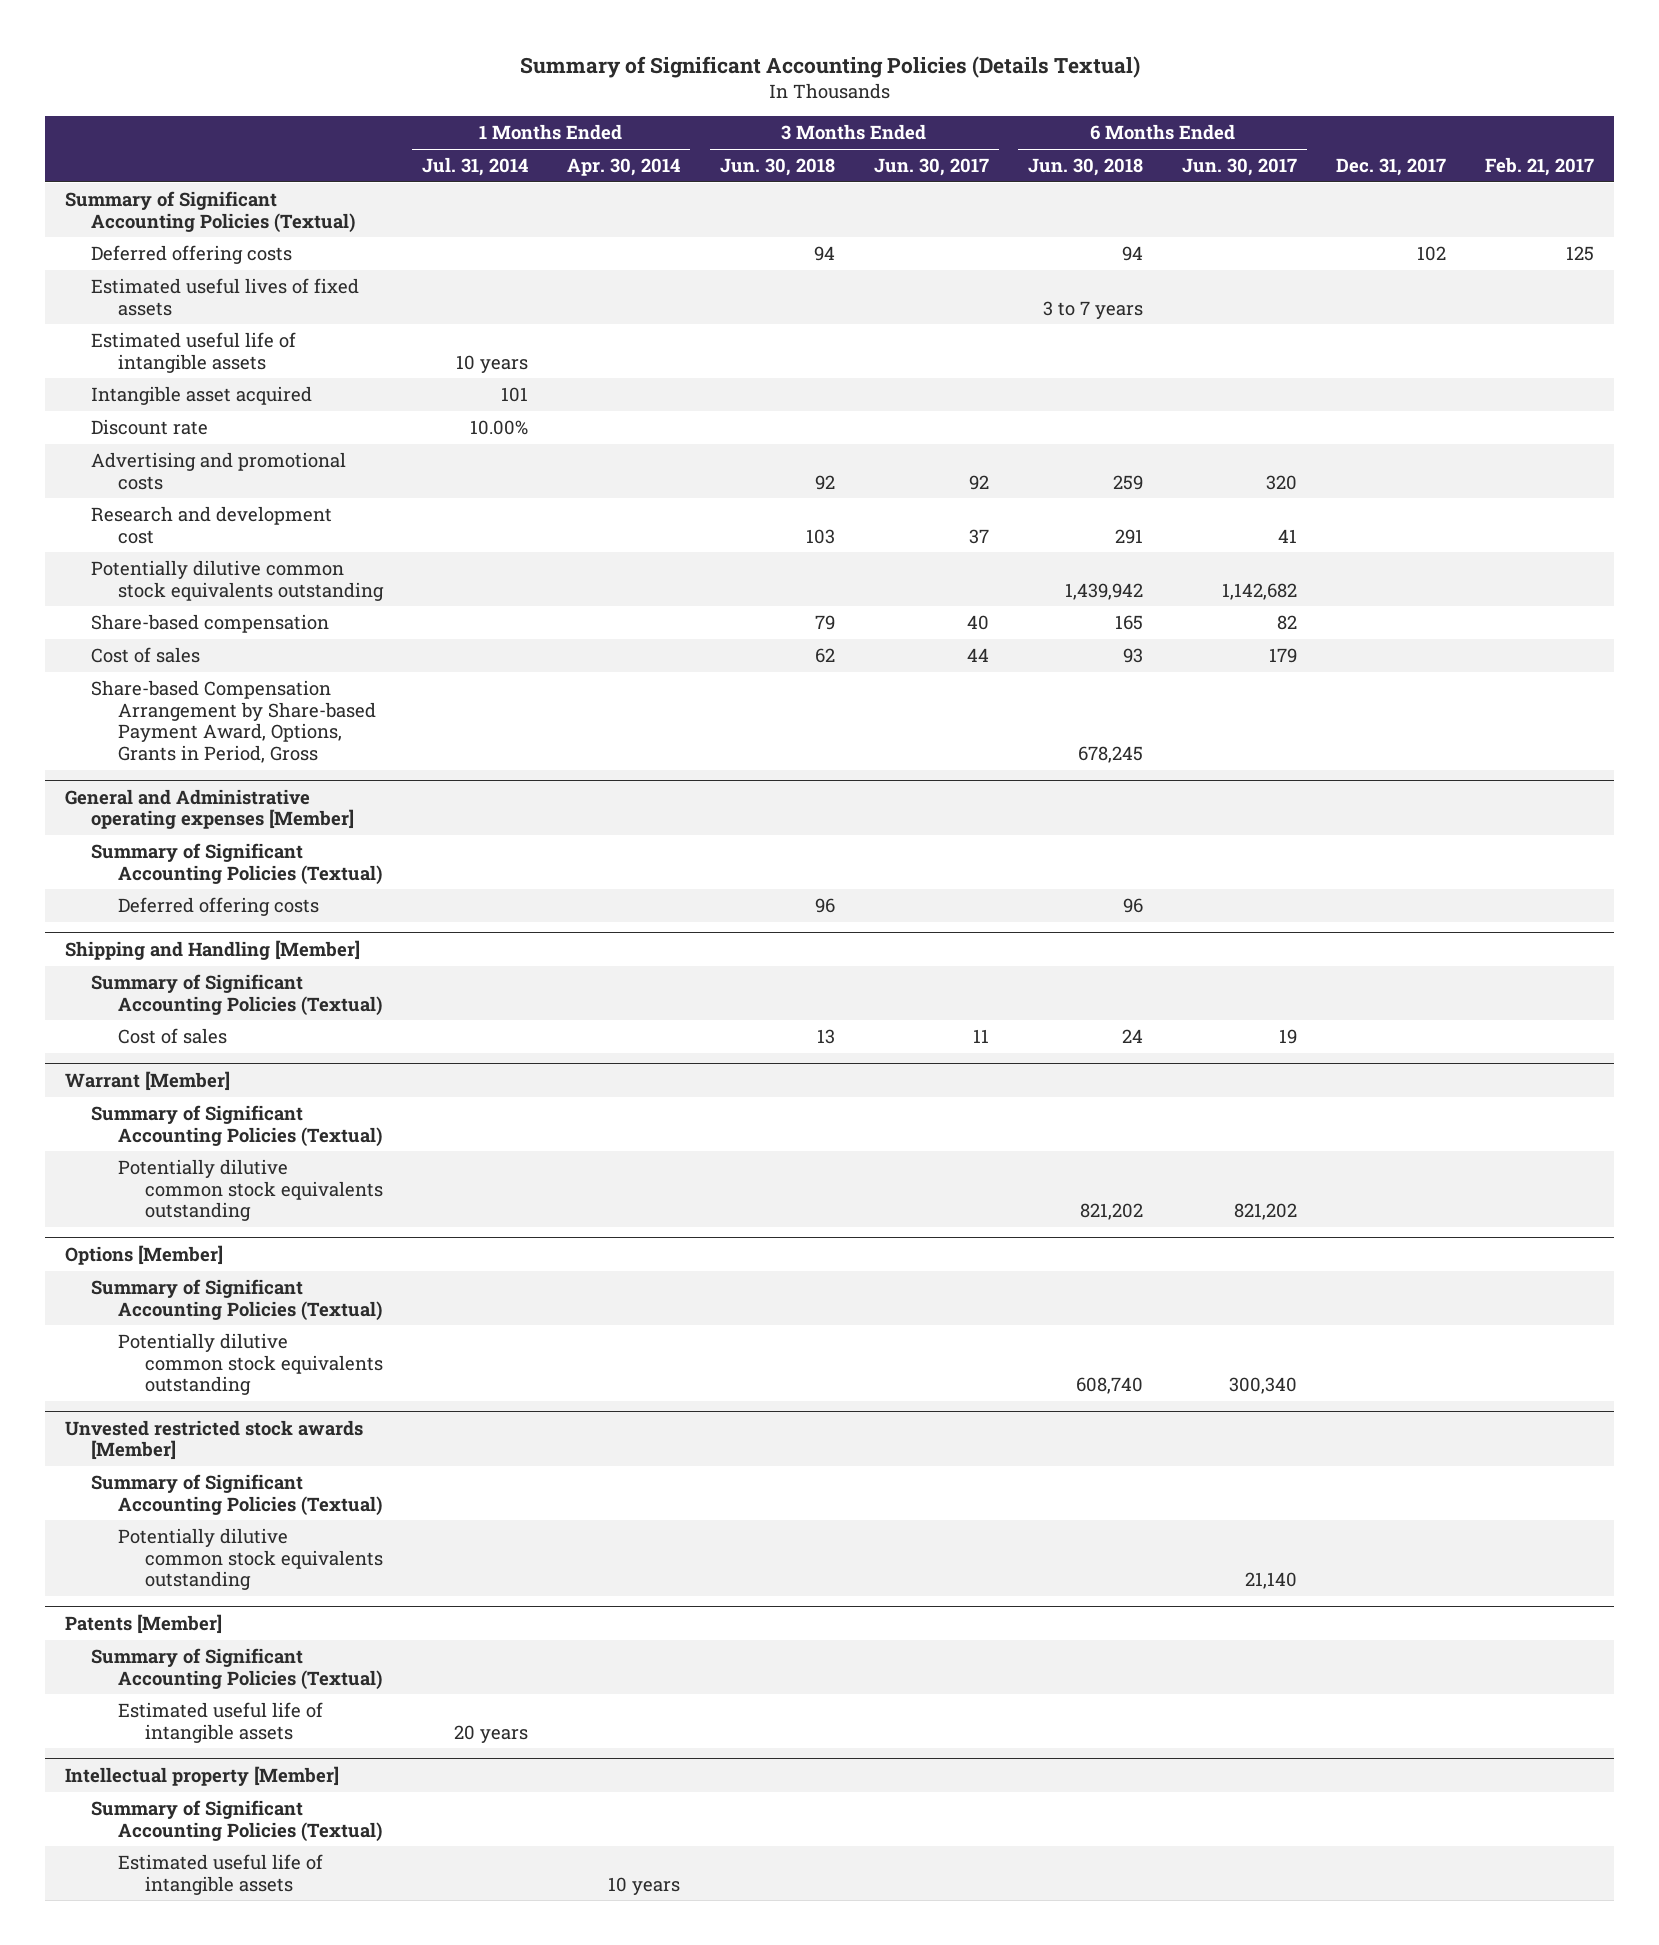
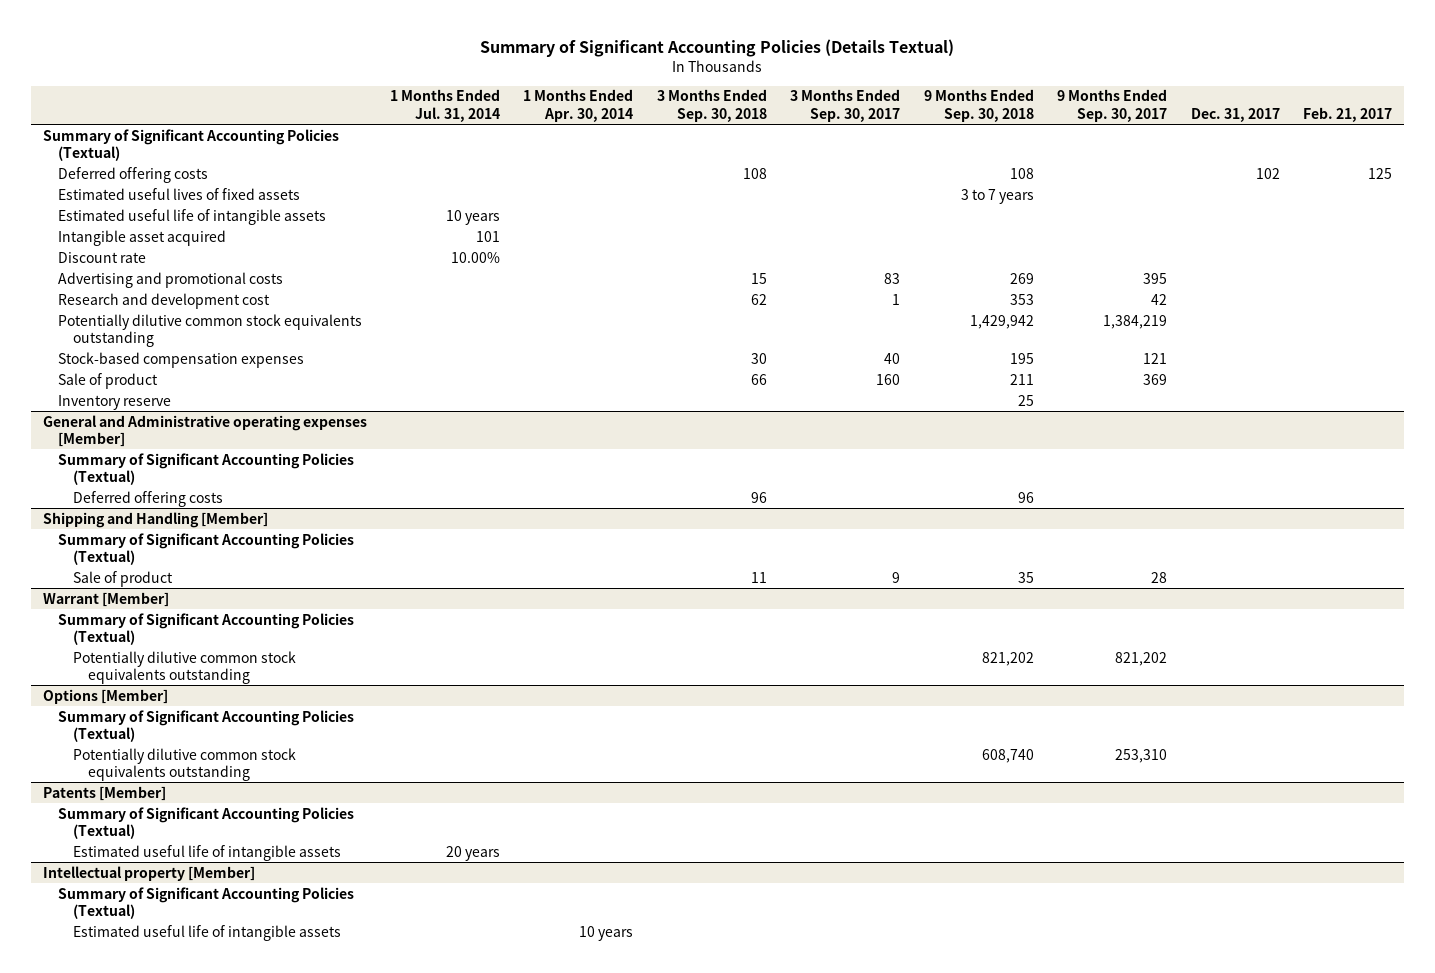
- | 1 Months Ended Jul. 31, 2014 | 1 Months Ended Apr. 30, 2014 | 3 Months Ended Jun. 30, 2018 | 3 Months Ended Jun. 30, 2017 | 6 Months Ended Jun. 30, 2018 | 6 Months Ended Jun. 30, 2017 | Dec. 31, 2017 | Feb. 21, 2017
+ | 1 Months Ended Jul. 31, 2014 | 1 Months Ended Apr. 30, 2014 | 3 Months Ended Sep. 30, 2018 | 3 Months Ended Sep. 30, 2017 | 9 Months Ended Sep. 30, 2018 | 9 Months Ended Sep. 30, 2017 | Dec. 31, 2017 | Feb. 21, 2017
- Share-based compensation | | | 79 | 40 | 165 | 82 | |
- Cost of sales | | | 62 | 44 | 93 | 179 | |
- Share-based Compensation Arrangement by Share-based Payment Award, Options, Grants in Period, Gross | | | | | 678,245 | | |
+ Stock-based compensation expenses | | | 30 | 40 | 195 | 121 | |
+ Sale of product | | | 66 | 160 | 211 | 369 | |
+ Inventory reserve | | | | | 25 | | |
@ Shipping and Handling [Member]
- Cost of sales | | | 13 | 11 | 24 | 19 | |
+ Sale of product | | | 11 | 9 | 35 | 28 | |
- Unvested restricted stock awards [Member]
- Summary of Significant Accounting Policies (Textual)
- Potentially dilutive common stock equivalents outstanding | | | | | | 21,140 | |

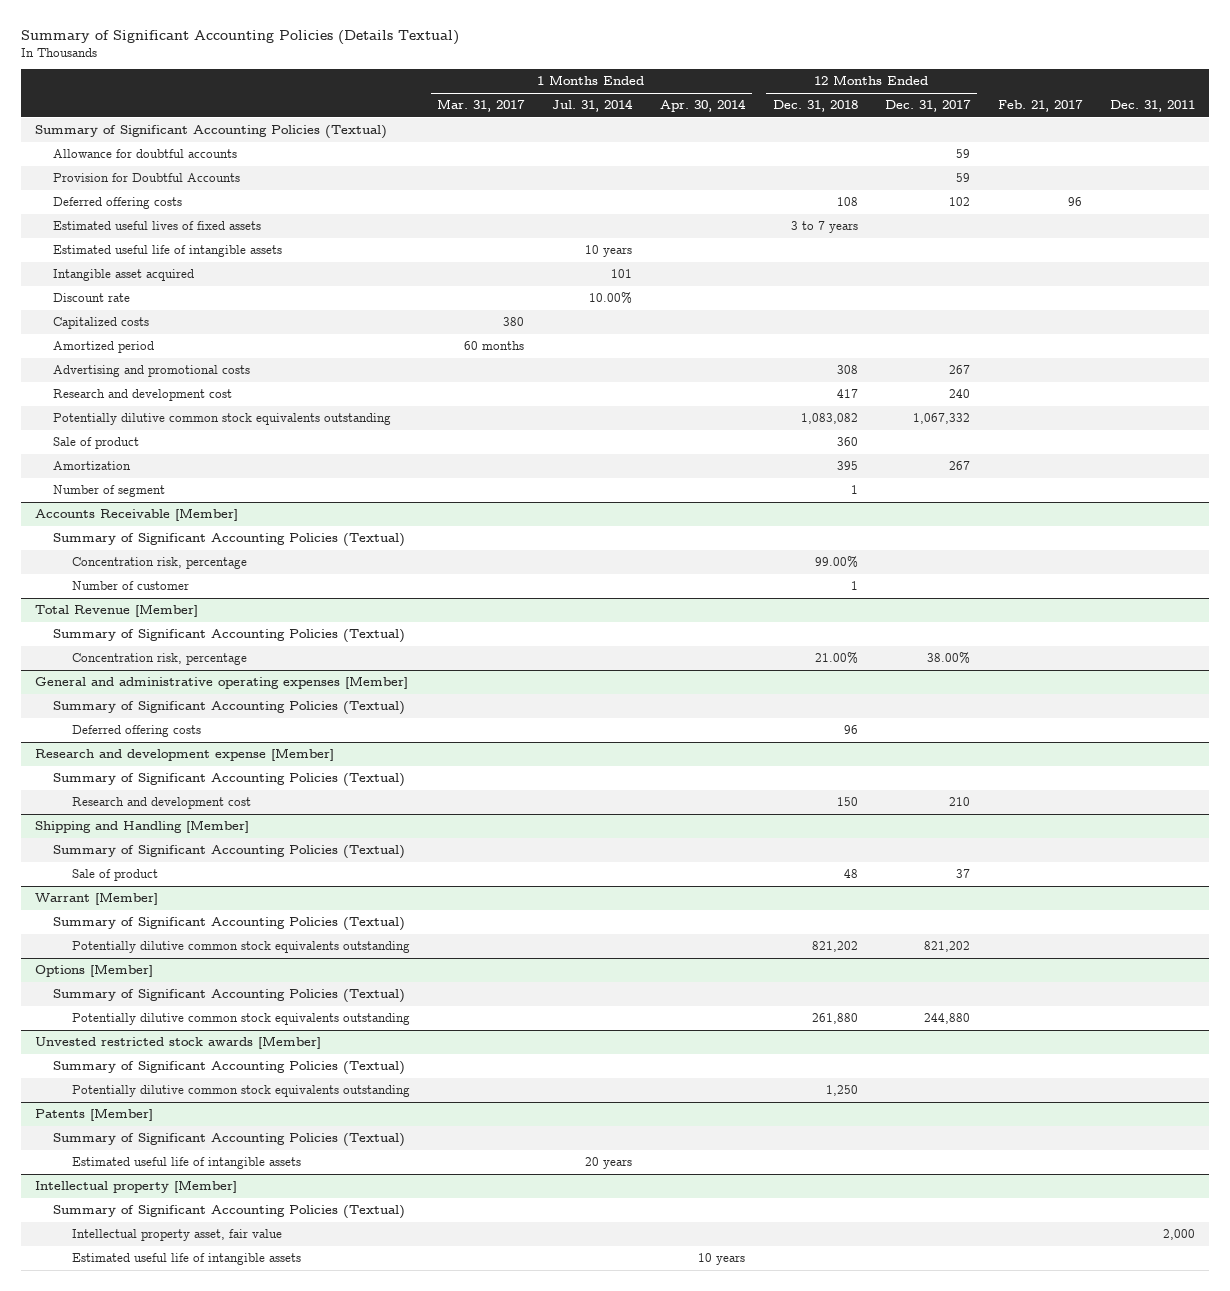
- | 1 Months Ended Jul. 31, 2014 | 1 Months Ended Apr. 30, 2014 | 3 Months Ended Sep. 30, 2018 | 3 Months Ended Sep. 30, 2017 | 9 Months Ended Sep. 30, 2018 | 9 Months Ended Sep. 30, 2017 | Dec. 31, 2017 | Feb. 21, 2017
+ | 1 Months Ended Mar. 31, 2017 | 1 Months Ended Jul. 31, 2014 | 1 Months Ended Apr. 30, 2014 | 12 Months Ended Dec. 31, 2018 | 12 Months Ended Dec. 31, 2017 | Feb. 21, 2017 | Dec. 31, 2011
- Deferred offering costs | | | 108 | | 108 | | 102 | 125
+ Allowance for doubtful accounts | | | | | 59 | |
+ Provision for Doubtful Accounts | | | | | 59 | |
+ Deferred offering costs | | | | 108 | 102 | 96 |
+ Capitalized costs | 380 | | | | | |
+ Amortized period | 60 months | | | | | |
- Stock-based compensation expenses | | | 30 | 40 | 195 | 121 | |
- Inventory reserve | | | | | 25 | | |
- General and Administrative operating expenses [Member]
+ Amortization | | | | 395 | 267 | |
+ Number of segment | | | | 1 | | |
+ Accounts Receivable [Member]
+ Summary of Significant Accounting Policies (Textual)
+ Concentration risk, percentage | | | | 99.00% | | |
+ Number of customer | | | | 1 | | |
+ Total Revenue [Member]
+ Summary of Significant Accounting Policies (Textual)
+ Concentration risk, percentage | | | | 21.00% | 38.00% | |
+ General and administrative operating expenses [Member]
+ Research and development expense [Member]
+ Summary of Significant Accounting Policies (Textual)
+ Research and development cost | | | | 150 | 210 | |
+ Unvested restricted stock awards [Member]
+ Summary of Significant Accounting Policies (Textual)
+ Potentially dilutive common stock equivalents outstanding | | | | 1,250 | | |
@ Intellectual property [Member]
+ Intellectual property asset, fair value | | | | | | | 2,000

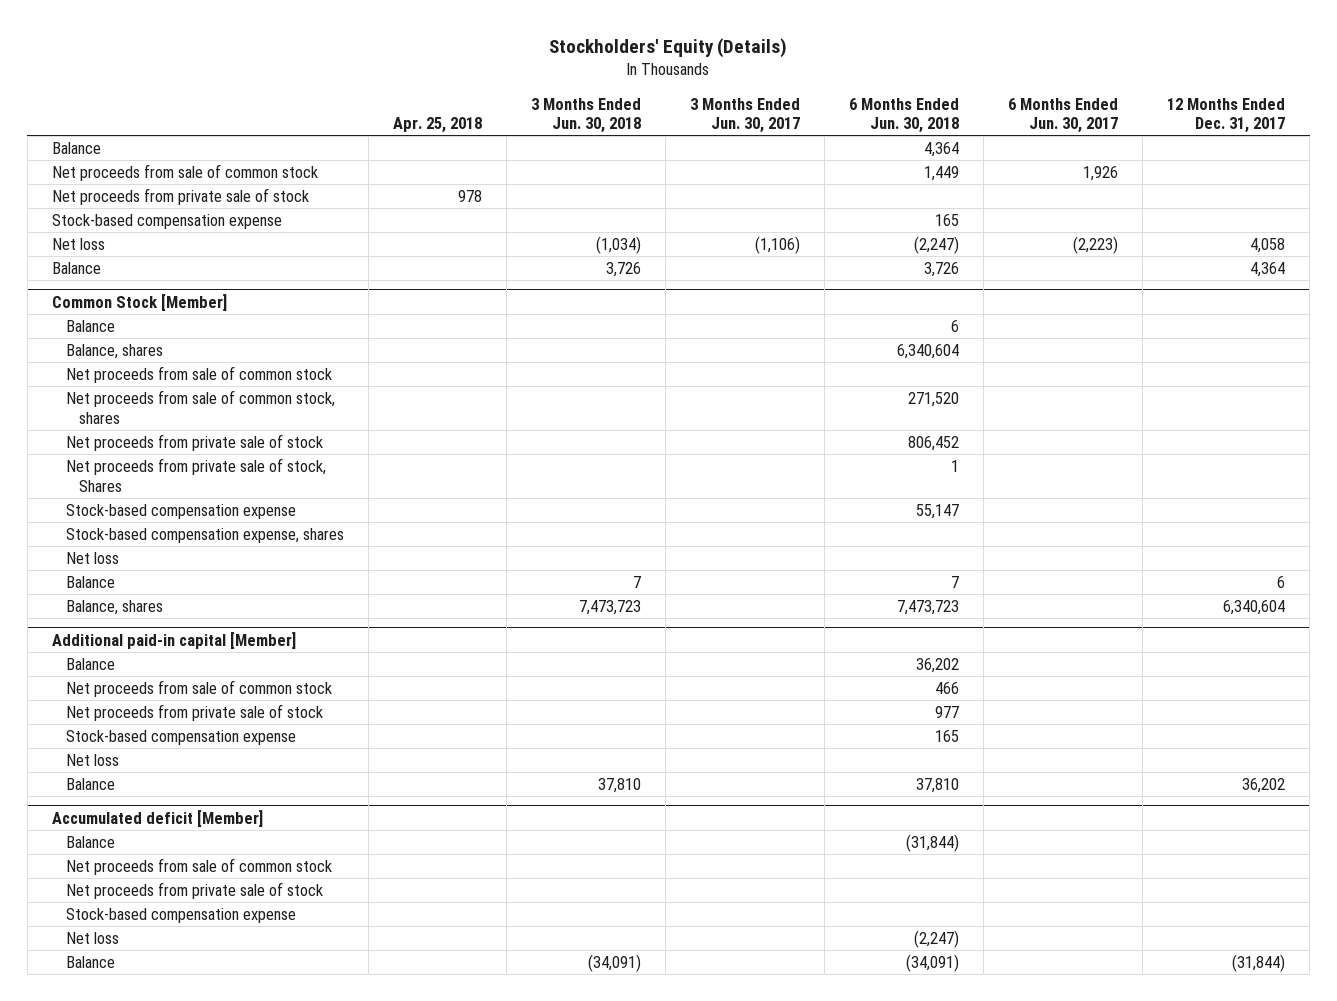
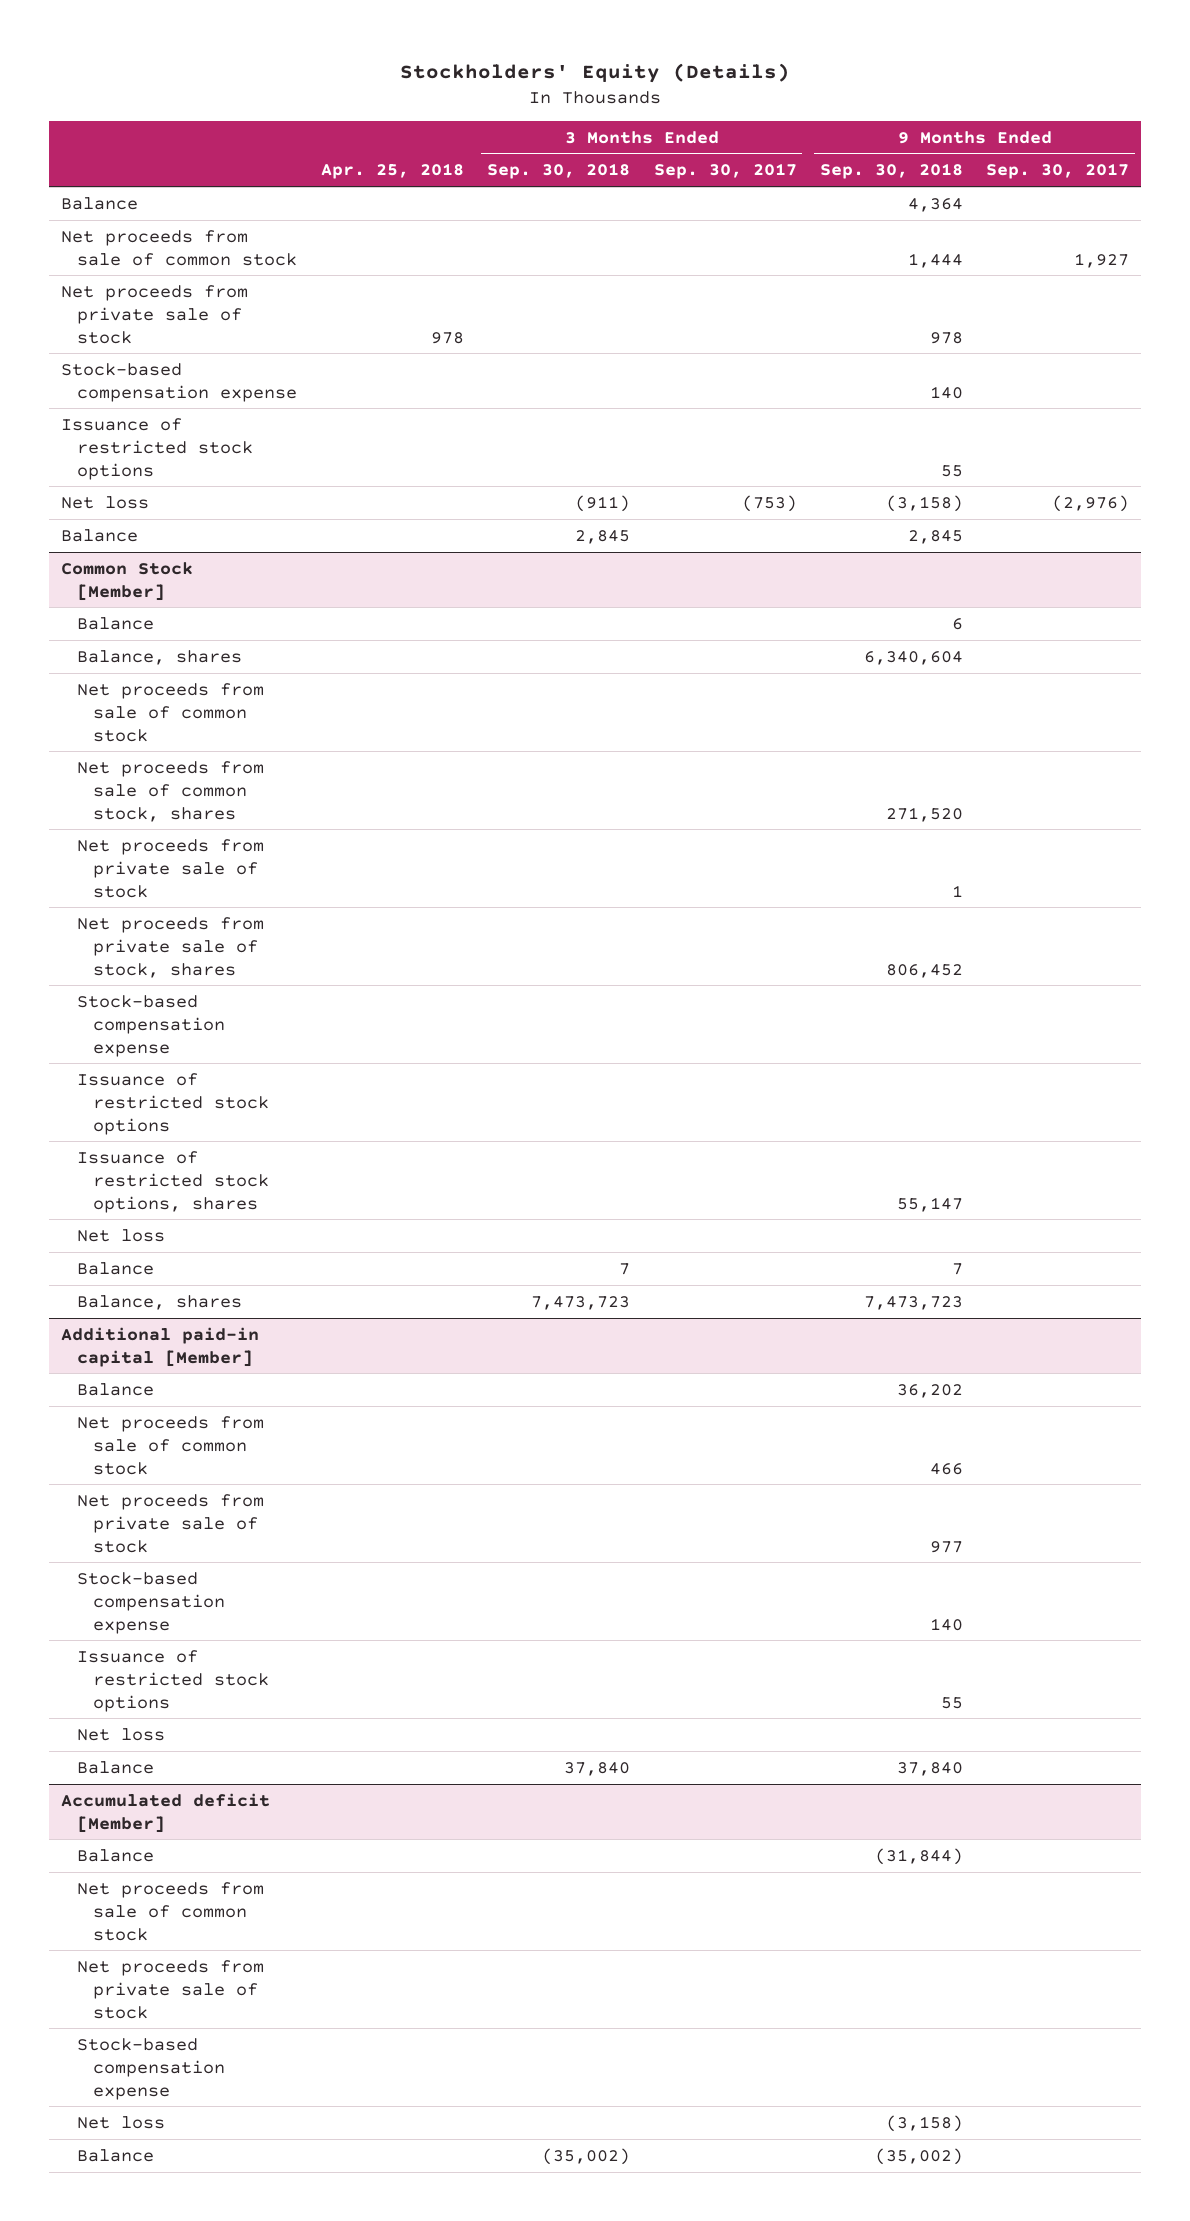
- | Apr. 25, 2018 | 3 Months Ended Jun. 30, 2018 | 3 Months Ended Jun. 30, 2017 | 6 Months Ended Jun. 30, 2018 | 6 Months Ended Jun. 30, 2017 | 12 Months Ended Dec. 31, 2017
+ | Apr. 25, 2018 | 3 Months Ended Sep. 30, 2018 | 3 Months Ended Sep. 30, 2017 | 9 Months Ended Sep. 30, 2018 | 9 Months Ended Sep. 30, 2017
+ Issuance of restricted stock options | | | | 55 |
@ Common Stock [Member]
- Net proceeds from private sale of stock, Shares | | | | 1 | |
+ Net proceeds from private sale of stock, shares | | | | 806,452 |
- Stock-based compensation expense, shares
+ Issuance of restricted stock options
+ Issuance of restricted stock options, shares | | | | 55,147 |
@ Additional paid-in capital [Member]
+ Issuance of restricted stock options | | | | 55 |

